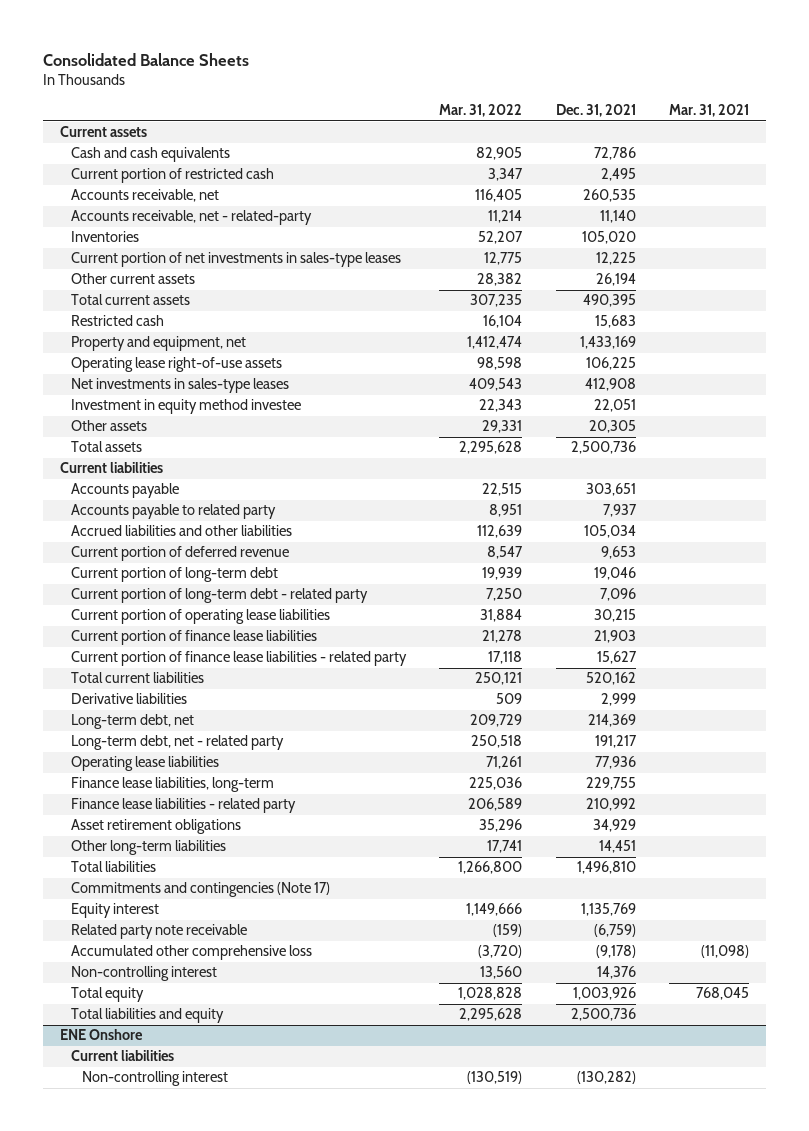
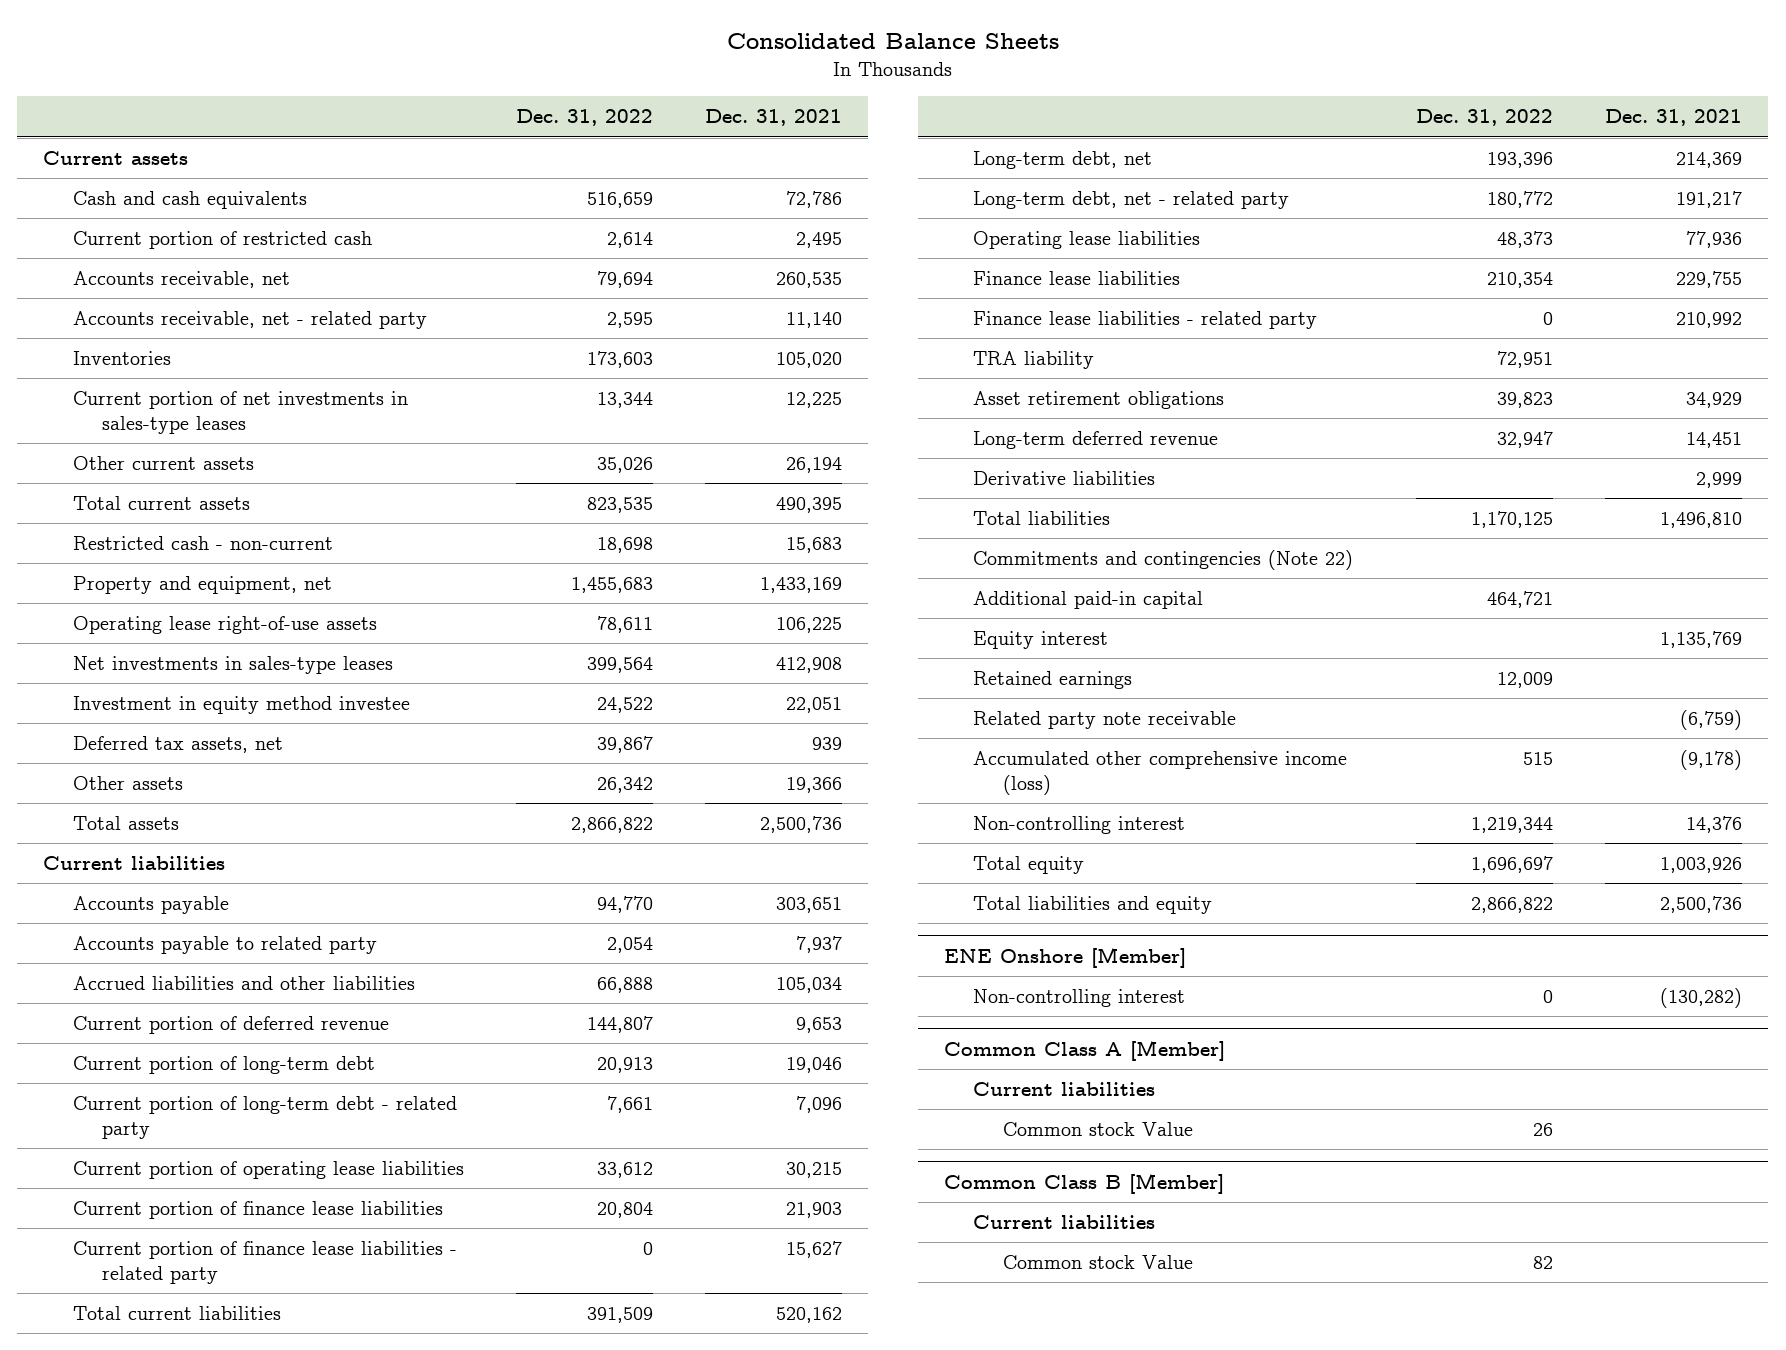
- | Mar. 31, 2022 | Dec. 31, 2021 | Mar. 31, 2021
+ | Dec. 31, 2022 | Dec. 31, 2021
- Accounts receivable, net - related-party | 11,214 | 11,140 |
+ Accounts receivable, net - related party | 2,595 | 11,140
- Restricted cash | 16,104 | 15,683 |
+ Restricted cash - non-current | 18,698 | 15,683
- Other assets | 29,331 | 20,305 |
+ Deferred tax assets, net | 39,867 | 939
+ Other assets | 26,342 | 19,366
- Finance lease liabilities, long-term | 225,036 | 229,755 |
+ Finance lease liabilities | 210,354 | 229,755
+ TRA liability | 72,951 |
- Other long-term liabilities | 17,741 | 14,451 |
+ Long-term deferred revenue | 32,947 | 14,451
moved down: Derivative liabilities | | 2,999
- Commitments and contingencies (Note 17)
+ Commitments and contingencies (Note 22)
+ Additional paid-in capital | 464,721 |
+ Retained earnings | 12,009 |
- Accumulated other comprehensive loss | (3,720) | (9,178) | (11,098)
+ Accumulated other comprehensive income (loss) | 515 | (9,178)
- ENE Onshore
- Current liabilities
+ ENE Onshore [Member]
+ Common Class A [Member]
+ Current liabilities
+ Common stock Value | 26 |
+ Common Class B [Member]
+ Current liabilities
+ Common stock Value | 82 |

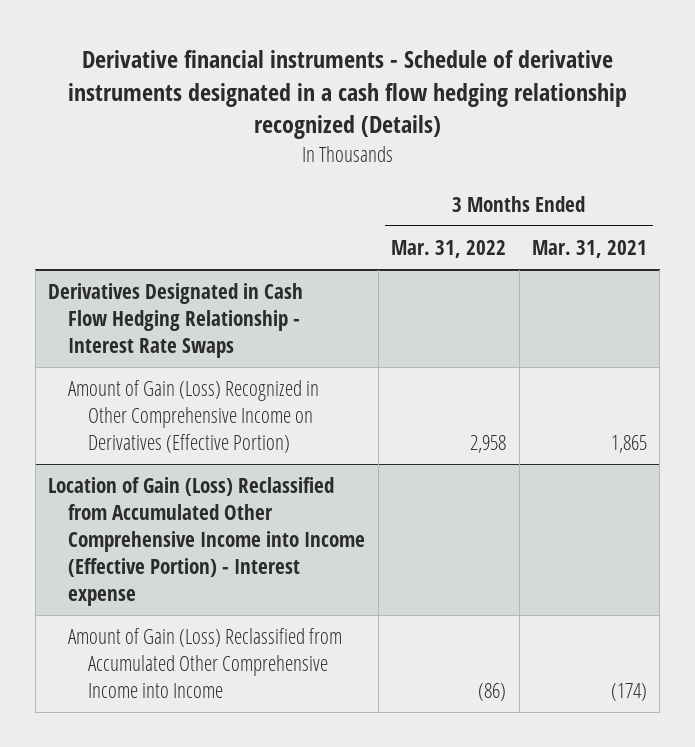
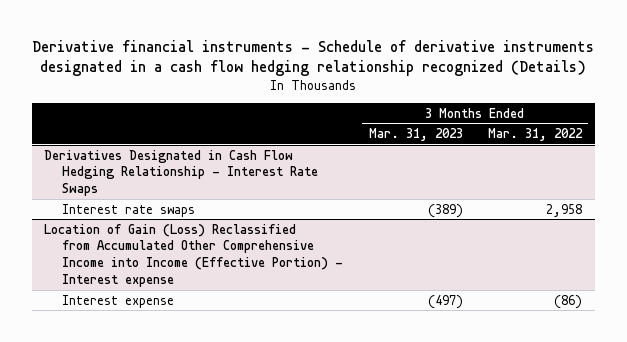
- | 3 Months Ended Mar. 31, 2022 | 3 Months Ended Mar. 31, 2021
+ | 3 Months Ended Mar. 31, 2023 | 3 Months Ended Mar. 31, 2022
@ Derivatives Designated in Cash Flow Hedging Relationship - Interest Rate Swaps
- Amount of Gain (Loss) Recognized in Other Comprehensive Income on Derivatives (Effective Portion) | 2,958 | 1,865
+ Interest rate swaps | (389) | 2,958
@ Location of Gain (Loss) Reclassified from Accumulated Other Comprehensive Income into Income (Effective Portion) - Interest expense
- Amount of Gain (Loss) Reclassified from Accumulated Other Comprehensive Income into Income | (86) | (174)
+ Interest expense | (497) | (86)

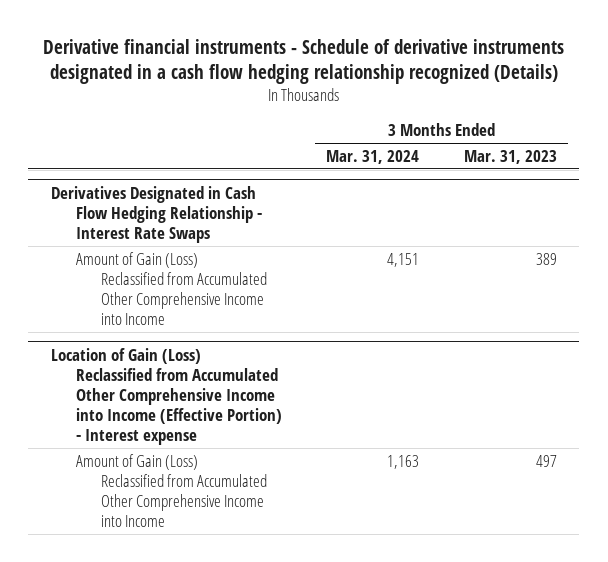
- | 3 Months Ended Mar. 31, 2023 | 3 Months Ended Mar. 31, 2022
+ | 3 Months Ended Mar. 31, 2024 | 3 Months Ended Mar. 31, 2023
@ Derivatives Designated in Cash Flow Hedging Relationship - Interest Rate Swaps
- Interest rate swaps | (389) | 2,958
+ Amount of Gain (Loss) Reclassified from Accumulated Other Comprehensive Income into Income | 4,151 | 389
@ Location of Gain (Loss) Reclassified from Accumulated Other Comprehensive Income into Income (Effective Portion) - Interest expense
- Interest expense | (497) | (86)
+ Amount of Gain (Loss) Reclassified from Accumulated Other Comprehensive Income into Income | 1,163 | 497

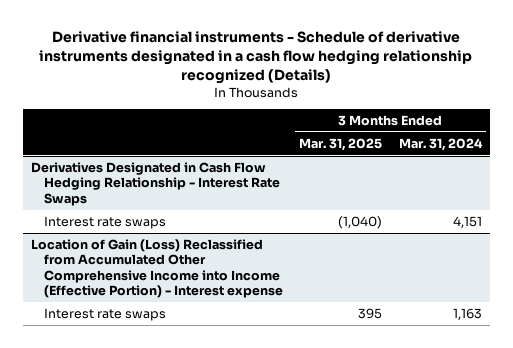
- | 3 Months Ended Mar. 31, 2024 | 3 Months Ended Mar. 31, 2023
+ | 3 Months Ended Mar. 31, 2025 | 3 Months Ended Mar. 31, 2024
@ Derivatives Designated in Cash Flow Hedging Relationship - Interest Rate Swaps
- Amount of Gain (Loss) Reclassified from Accumulated Other Comprehensive Income into Income | 4,151 | 389
+ Interest rate swaps | (1,040) | 4,151
@ Location of Gain (Loss) Reclassified from Accumulated Other Comprehensive Income into Income (Effective Portion) - Interest expense
- Amount of Gain (Loss) Reclassified from Accumulated Other Comprehensive Income into Income | 1,163 | 497
+ Interest rate swaps | 395 | 1,163

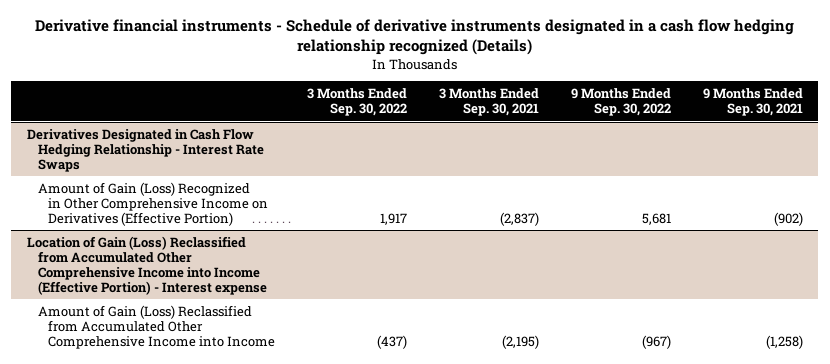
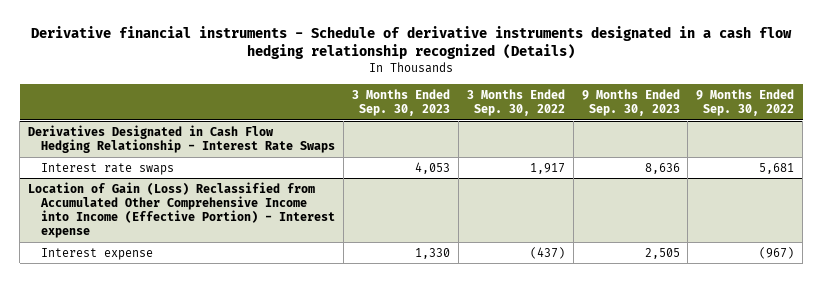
- | 3 Months Ended Sep. 30, 2022 | 3 Months Ended Sep. 30, 2021 | 9 Months Ended Sep. 30, 2022 | 9 Months Ended Sep. 30, 2021
+ | 3 Months Ended Sep. 30, 2023 | 3 Months Ended Sep. 30, 2022 | 9 Months Ended Sep. 30, 2023 | 9 Months Ended Sep. 30, 2022
@ Derivatives Designated in Cash Flow Hedging Relationship - Interest Rate Swaps
- Amount of Gain (Loss) Recognized in Other Comprehensive Income on Derivatives (Effective Portion) | 1,917 | (2,837) | 5,681 | (902)
+ Interest rate swaps | 4,053 | 1,917 | 8,636 | 5,681
@ Location of Gain (Loss) Reclassified from Accumulated Other Comprehensive Income into Income (Effective Portion) - Interest expense
- Amount of Gain (Loss) Reclassified from Accumulated Other Comprehensive Income into Income | (437) | (2,195) | (967) | (1,258)
+ Interest expense | 1,330 | (437) | 2,505 | (967)

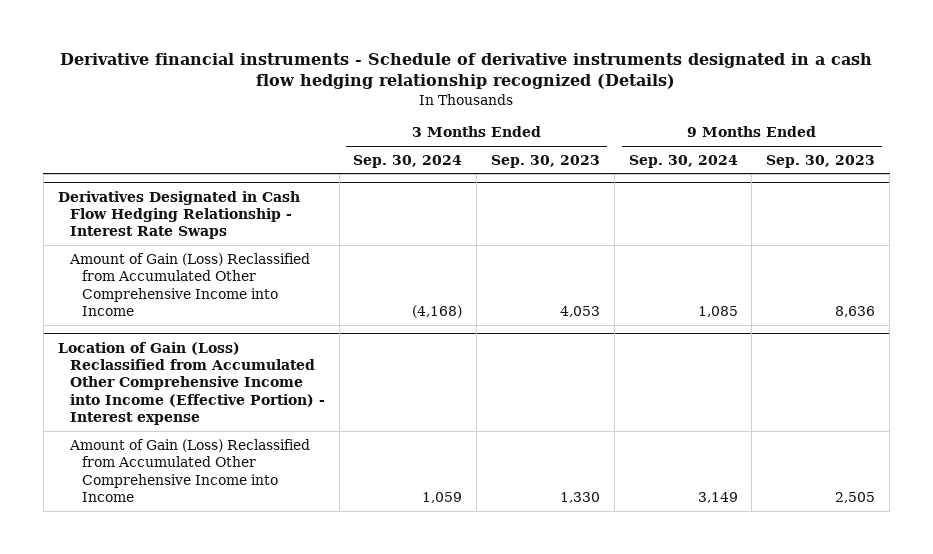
- | 3 Months Ended Sep. 30, 2023 | 3 Months Ended Sep. 30, 2022 | 9 Months Ended Sep. 30, 2023 | 9 Months Ended Sep. 30, 2022
+ | 3 Months Ended Sep. 30, 2024 | 3 Months Ended Sep. 30, 2023 | 9 Months Ended Sep. 30, 2024 | 9 Months Ended Sep. 30, 2023
@ Derivatives Designated in Cash Flow Hedging Relationship - Interest Rate Swaps
- Interest rate swaps | 4,053 | 1,917 | 8,636 | 5,681
+ Amount of Gain (Loss) Reclassified from Accumulated Other Comprehensive Income into Income | (4,168) | 4,053 | 1,085 | 8,636
@ Location of Gain (Loss) Reclassified from Accumulated Other Comprehensive Income into Income (Effective Portion) - Interest expense
- Interest expense | 1,330 | (437) | 2,505 | (967)
+ Amount of Gain (Loss) Reclassified from Accumulated Other Comprehensive Income into Income | 1,059 | 1,330 | 3,149 | 2,505

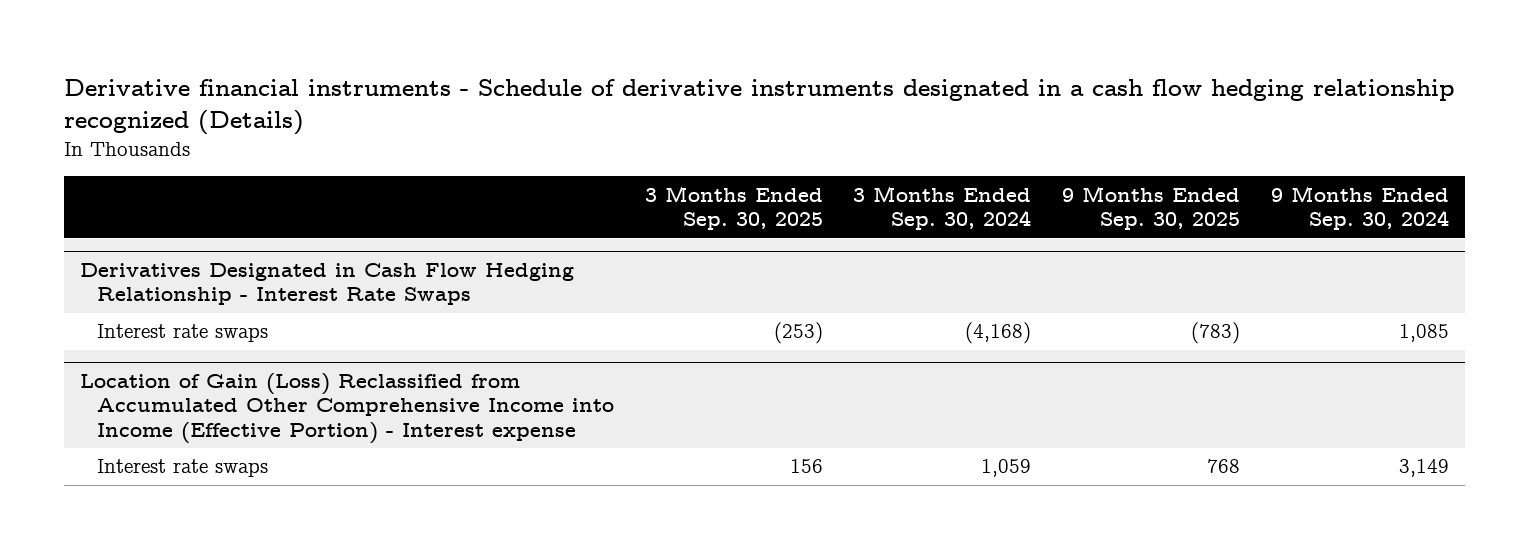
- | 3 Months Ended Sep. 30, 2024 | 3 Months Ended Sep. 30, 2023 | 9 Months Ended Sep. 30, 2024 | 9 Months Ended Sep. 30, 2023
+ | 3 Months Ended Sep. 30, 2025 | 3 Months Ended Sep. 30, 2024 | 9 Months Ended Sep. 30, 2025 | 9 Months Ended Sep. 30, 2024
@ Derivatives Designated in Cash Flow Hedging Relationship - Interest Rate Swaps
- Amount of Gain (Loss) Reclassified from Accumulated Other Comprehensive Income into Income | (4,168) | 4,053 | 1,085 | 8,636
+ Interest rate swaps | (253) | (4,168) | (783) | 1,085
@ Location of Gain (Loss) Reclassified from Accumulated Other Comprehensive Income into Income (Effective Portion) - Interest expense
- Amount of Gain (Loss) Reclassified from Accumulated Other Comprehensive Income into Income | 1,059 | 1,330 | 3,149 | 2,505
+ Interest rate swaps | 156 | 1,059 | 768 | 3,149

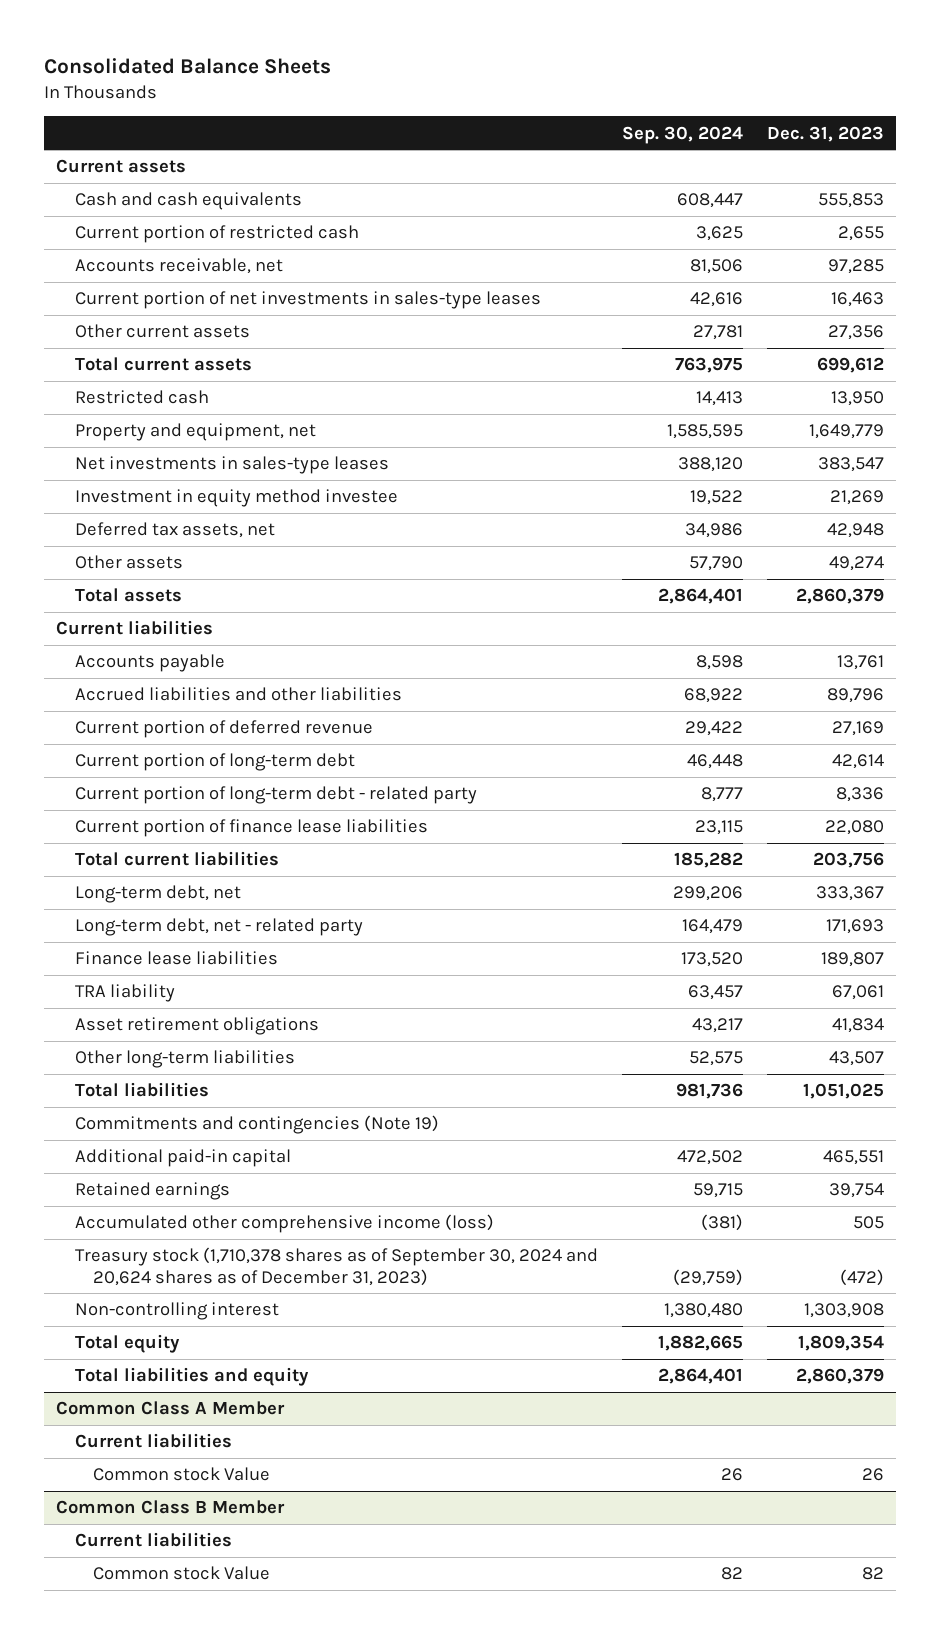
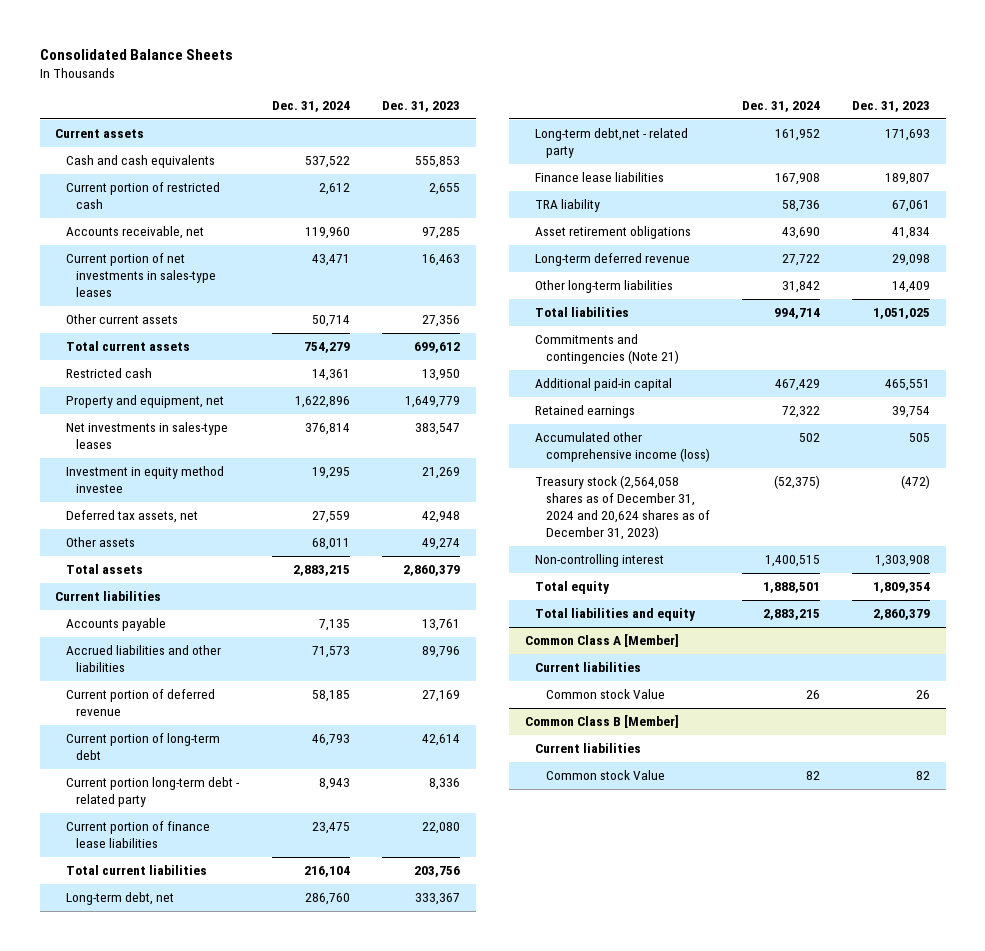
- | Sep. 30, 2024 | Dec. 31, 2023
+ | Dec. 31, 2024 | Dec. 31, 2023
- Current portion of long-term debt - related party | 8,777 | 8,336
+ Current portion long-term debt - related party | 8,943 | 8,336
- Long-term debt, net - related party | 164,479 | 171,693
+ Long-term debt,net - related party | 161,952 | 171,693
- Other long-term liabilities | 52,575 | 43,507
+ Long-term deferred revenue | 27,722 | 29,098
+ Other long-term liabilities | 31,842 | 14,409
- Commitments and contingencies (Note 19)
+ Commitments and contingencies (Note 21)
- Treasury stock (1,710,378 shares as of September 30, 2024 and 20,624 shares as of December 31, 2023) | (29,759) | (472)
+ Treasury stock (2,564,058 shares as of December 31, 2024 and 20,624 shares as of December 31, 2023) | (52,375) | (472)
- Common Class A Member
+ Common Class A [Member]
- Common Class B Member
+ Common Class B [Member]

